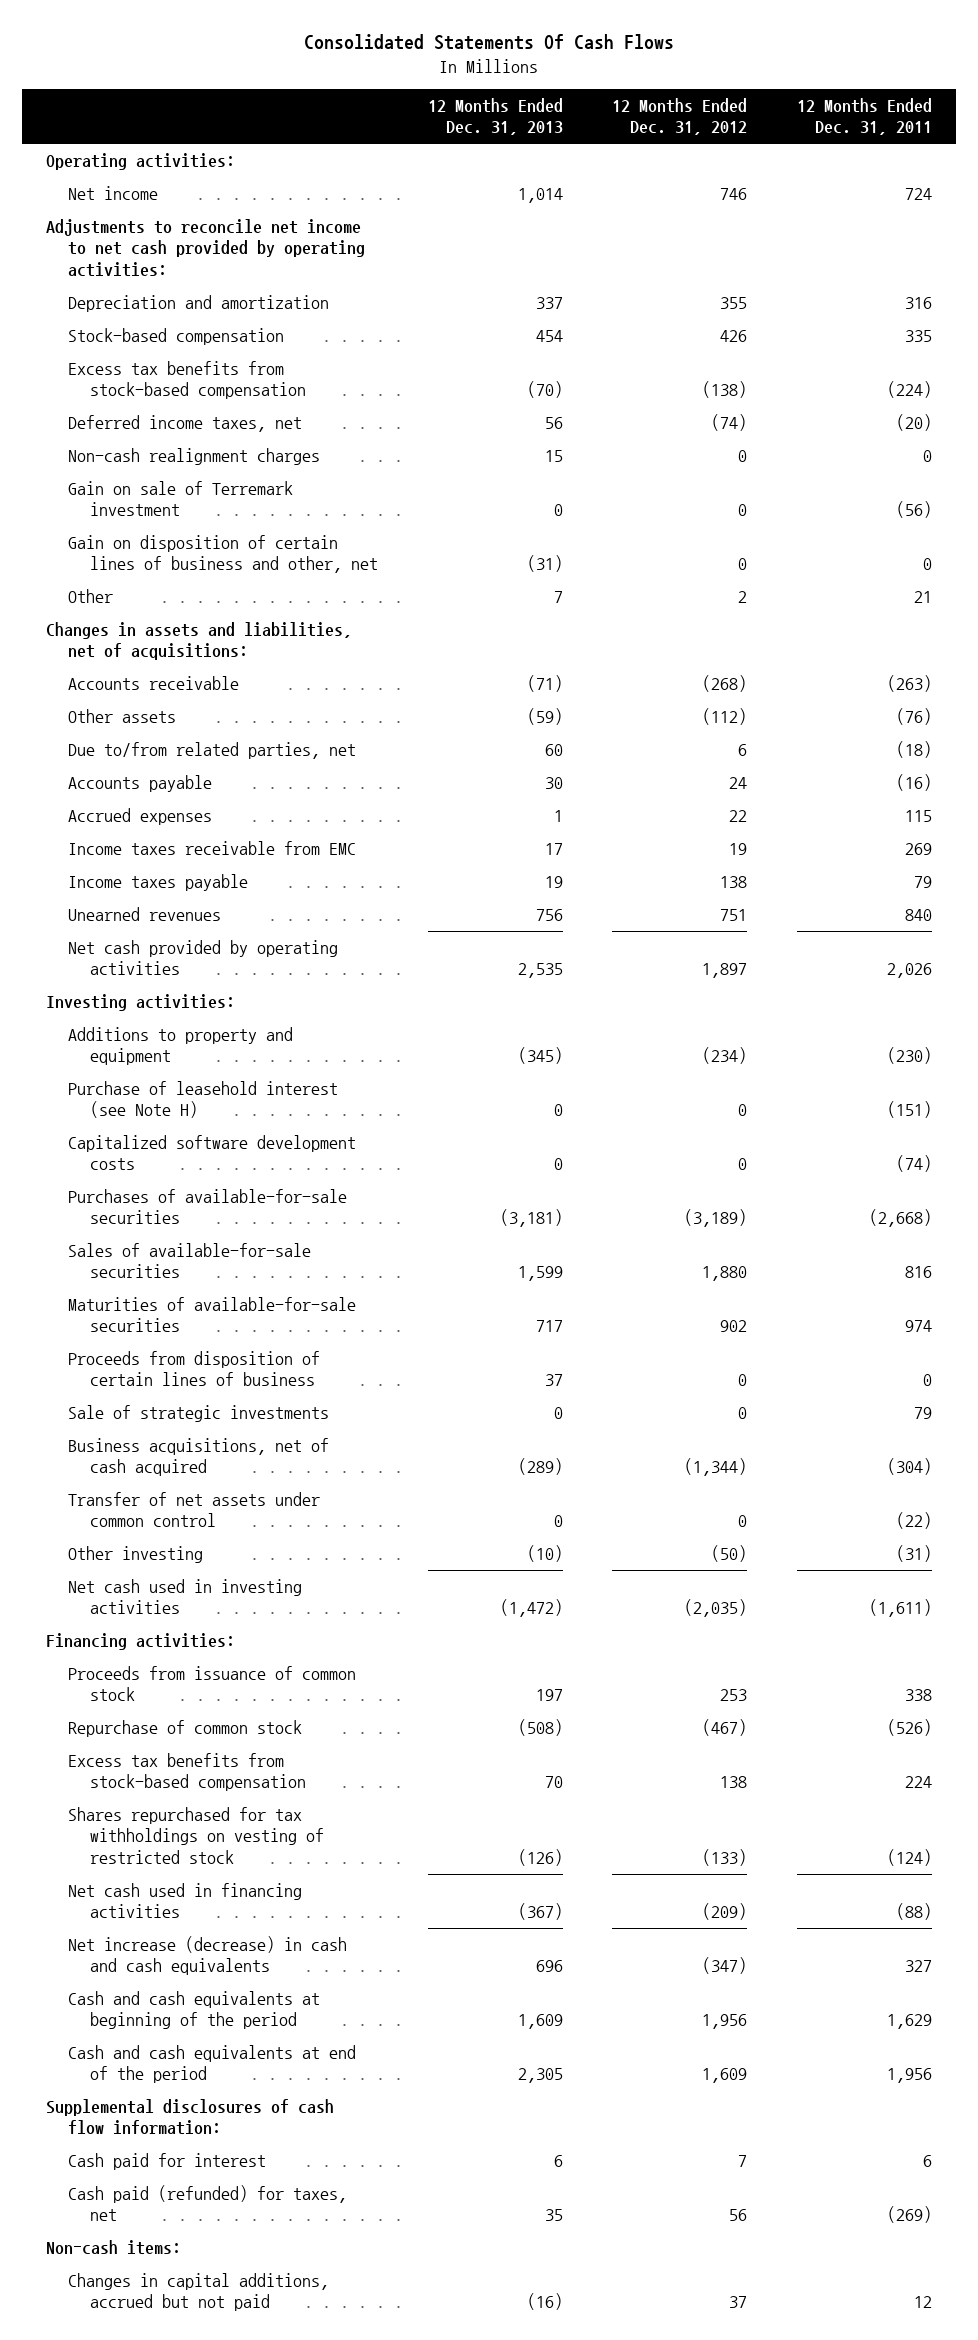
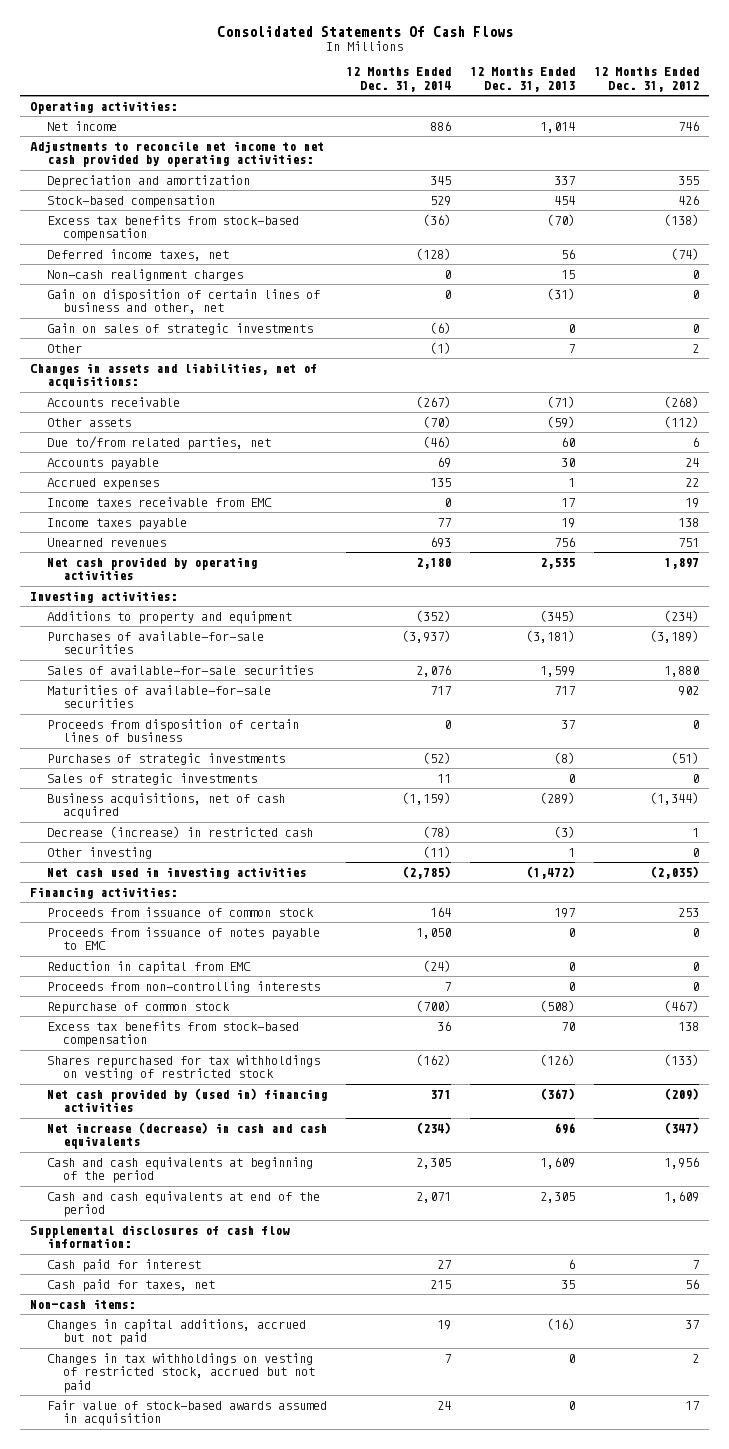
- | 12 Months Ended Dec. 31, 2013 | 12 Months Ended Dec. 31, 2012 | 12 Months Ended Dec. 31, 2011
+ | 12 Months Ended Dec. 31, 2014 | 12 Months Ended Dec. 31, 2013 | 12 Months Ended Dec. 31, 2012
- Gain on sale of Terremark investment | 0 | 0 | (56)
+ Gain on sales of strategic investments | (6) | 0 | 0
- Purchase of leasehold interest (see Note H) | 0 | 0 | (151)
- Capitalized software development costs | 0 | 0 | (74)
- Sale of strategic investments | 0 | 0 | 79
+ Purchases of strategic investments | (52) | (8) | (51)
+ Sales of strategic investments | 11 | 0 | 0
- Transfer of net assets under common control | 0 | 0 | (22)
- Other investing | (10) | (50) | (31)
+ Decrease (increase) in restricted cash | (78) | (3) | 1
+ Other investing | (11) | 1 | 0
+ Proceeds from issuance of notes payable to EMC | 1,050 | 0 | 0
+ Reduction in capital from EMC | (24) | 0 | 0
+ Proceeds from non-controlling interests | 7 | 0 | 0
- Net cash used in financing activities | (367) | (209) | (88)
+ Net cash provided by (used in) financing activities | 371 | (367) | (209)
- Cash paid (refunded) for taxes, net | 35 | 56 | (269)
+ Cash paid for taxes, net | 215 | 35 | 56
+ Changes in tax withholdings on vesting of restricted stock, accrued but not paid | 7 | 0 | 2
+ Fair value of stock-based awards assumed in acquisition | 24 | 0 | 17

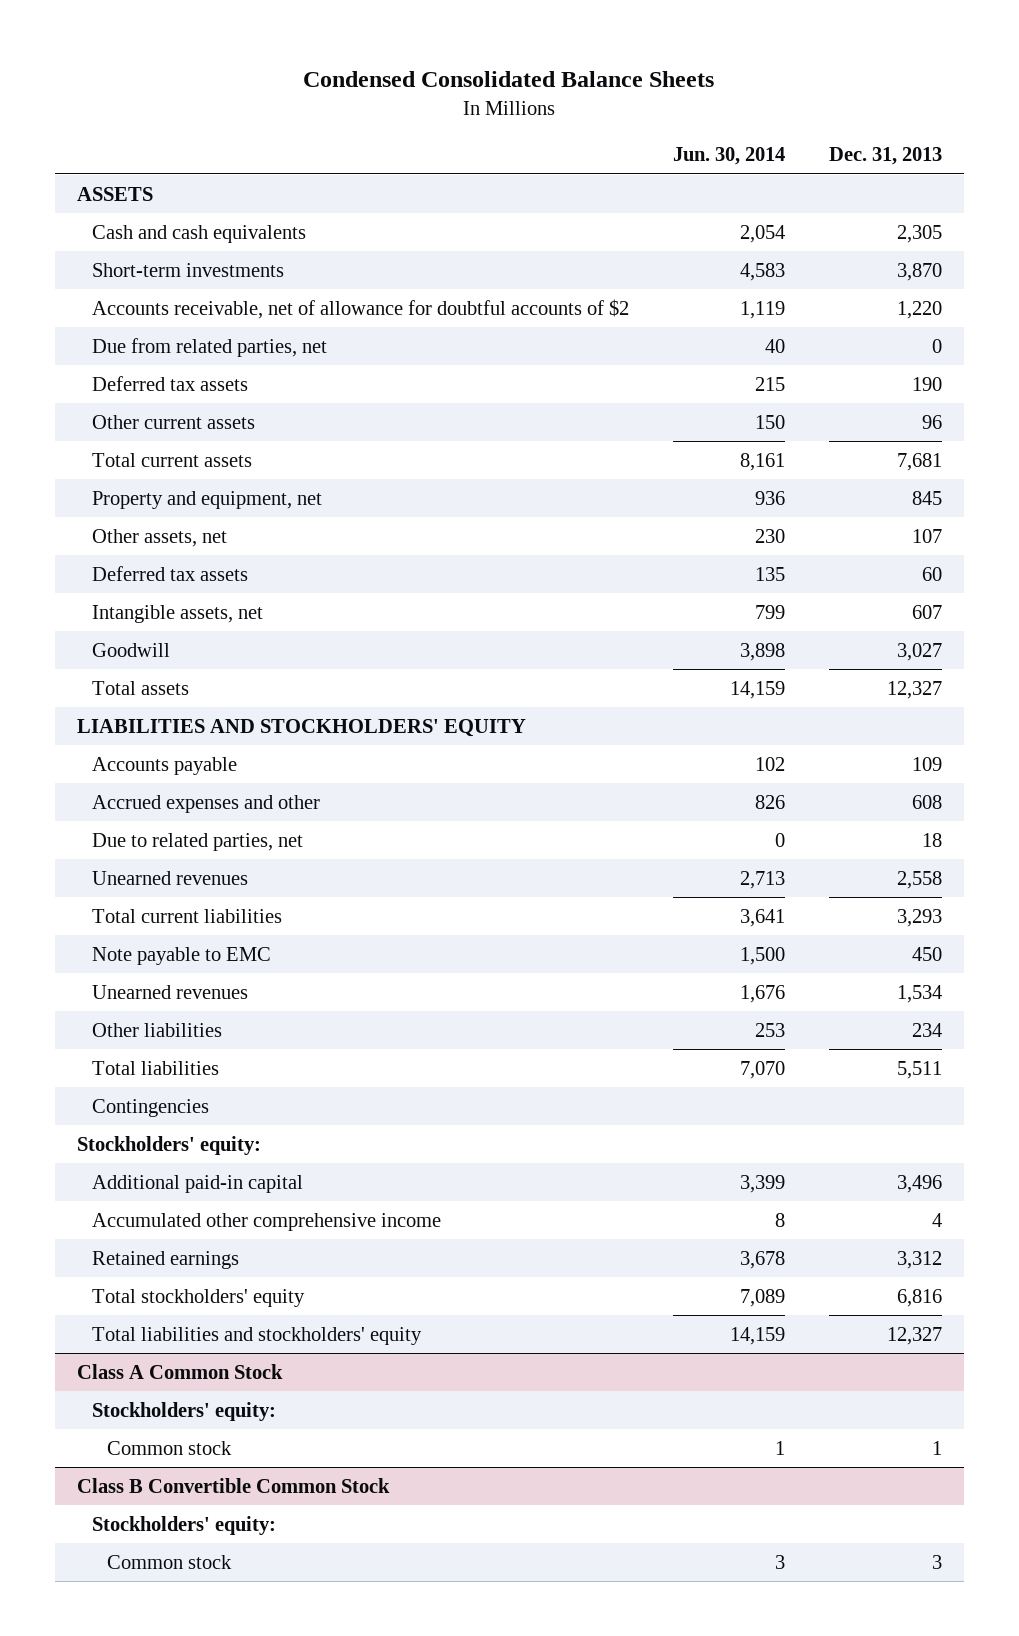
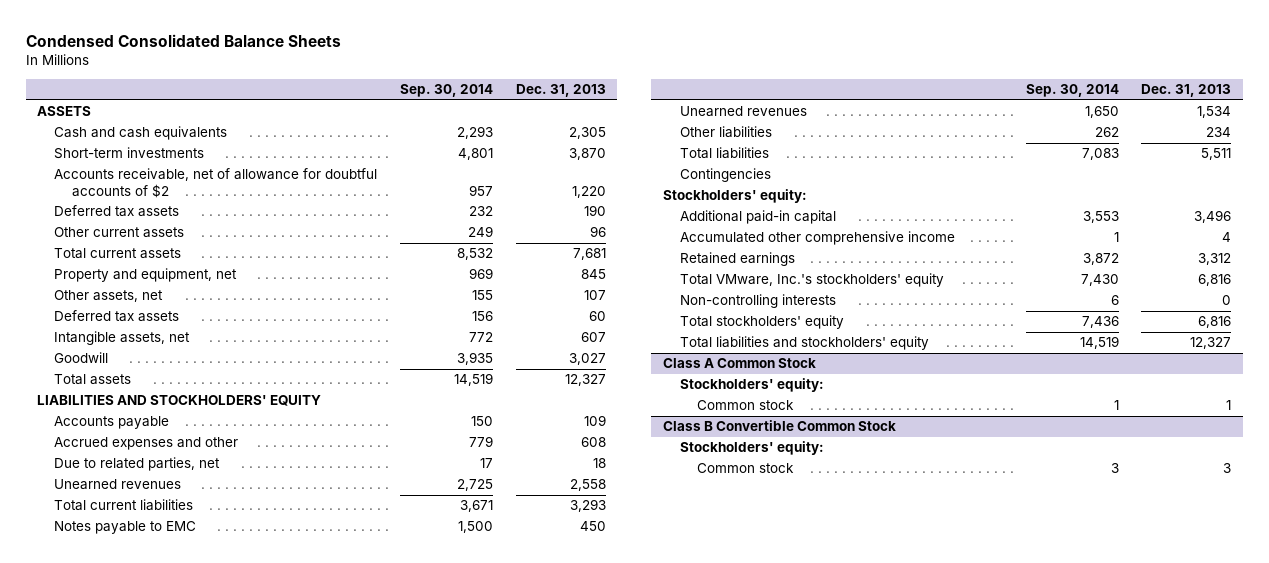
- | Jun. 30, 2014 | Dec. 31, 2013
+ | Sep. 30, 2014 | Dec. 31, 2013
- Due from related parties, net | 40 | 0
- Note payable to EMC | 1,500 | 450
+ Notes payable to EMC | 1,500 | 450
+ Total VMware, Inc.'s stockholders' equity | 7,430 | 6,816
+ Non-controlling interests | 6 | 0

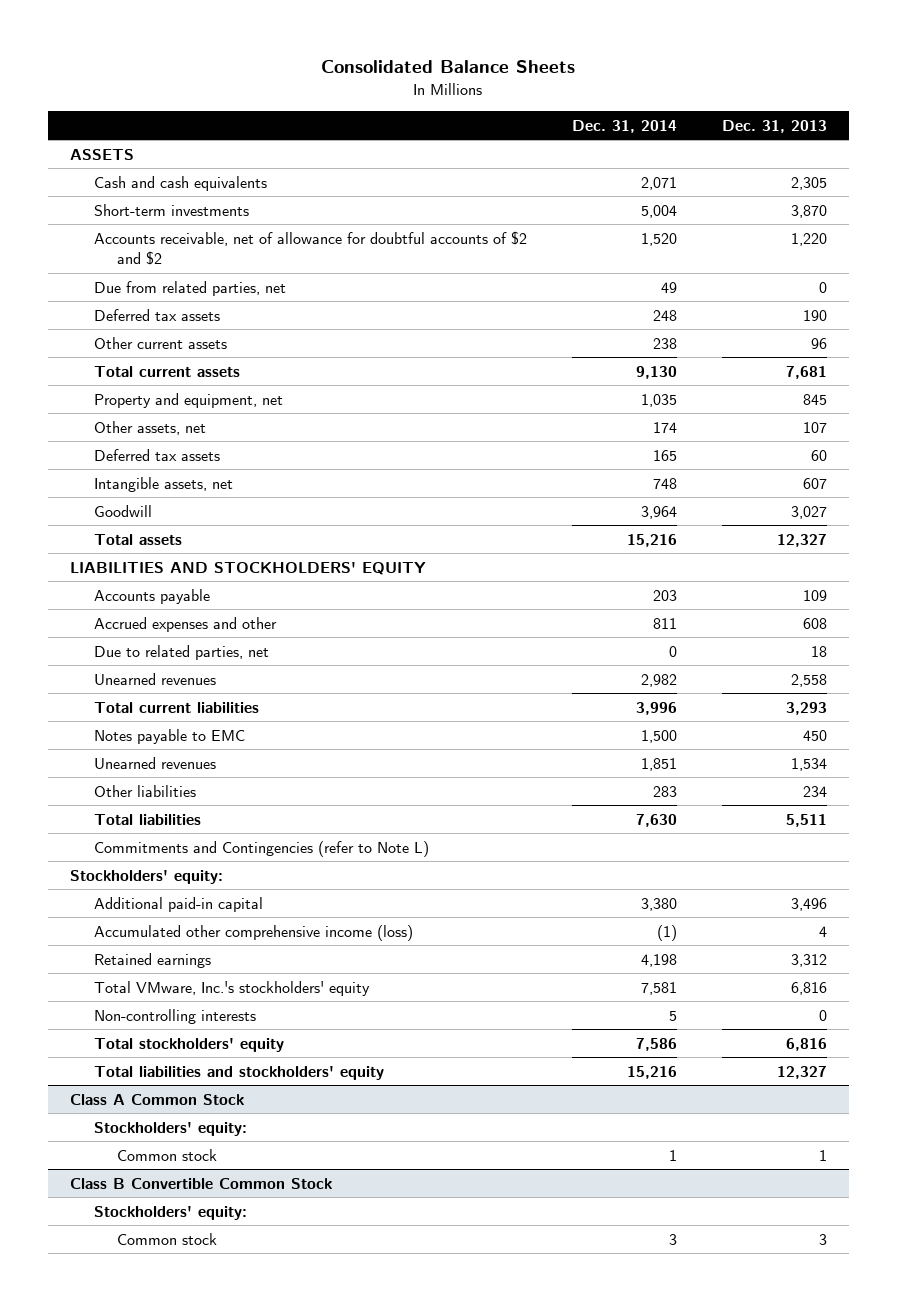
- Condensed Consolidated Balance Sheets
+ Consolidated Balance Sheets
- | Sep. 30, 2014 | Dec. 31, 2013
+ | Dec. 31, 2014 | Dec. 31, 2013
- Accounts receivable, net of allowance for doubtful accounts of $2 | 957 | 1,220
+ Accounts receivable, net of allowance for doubtful accounts of $2 and $2 | 1,520 | 1,220
+ Due from related parties, net | 49 | 0
- Contingencies
+ Commitments and Contingencies (refer to Note L)
- Accumulated other comprehensive income | 1 | 4
+ Accumulated other comprehensive income (loss) | (1) | 4

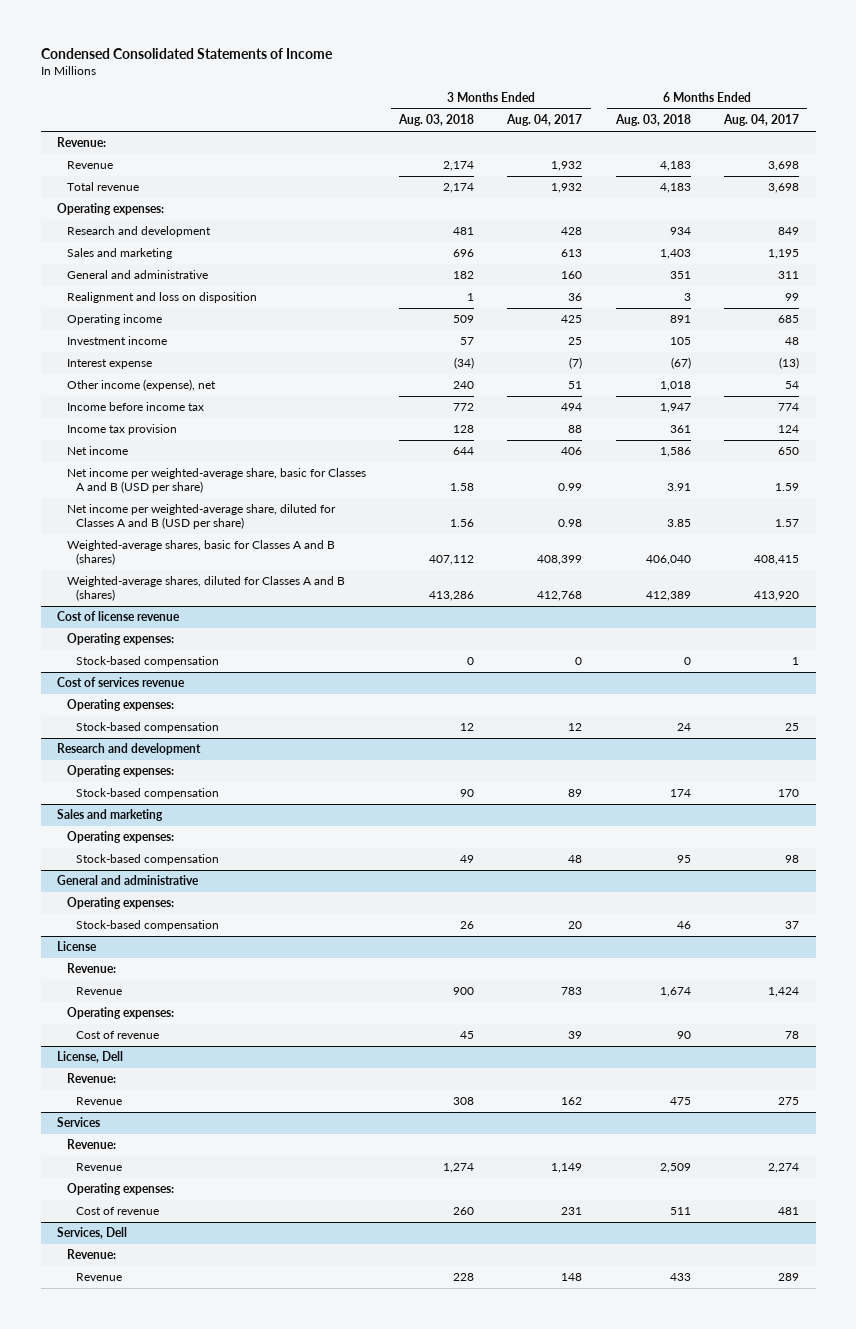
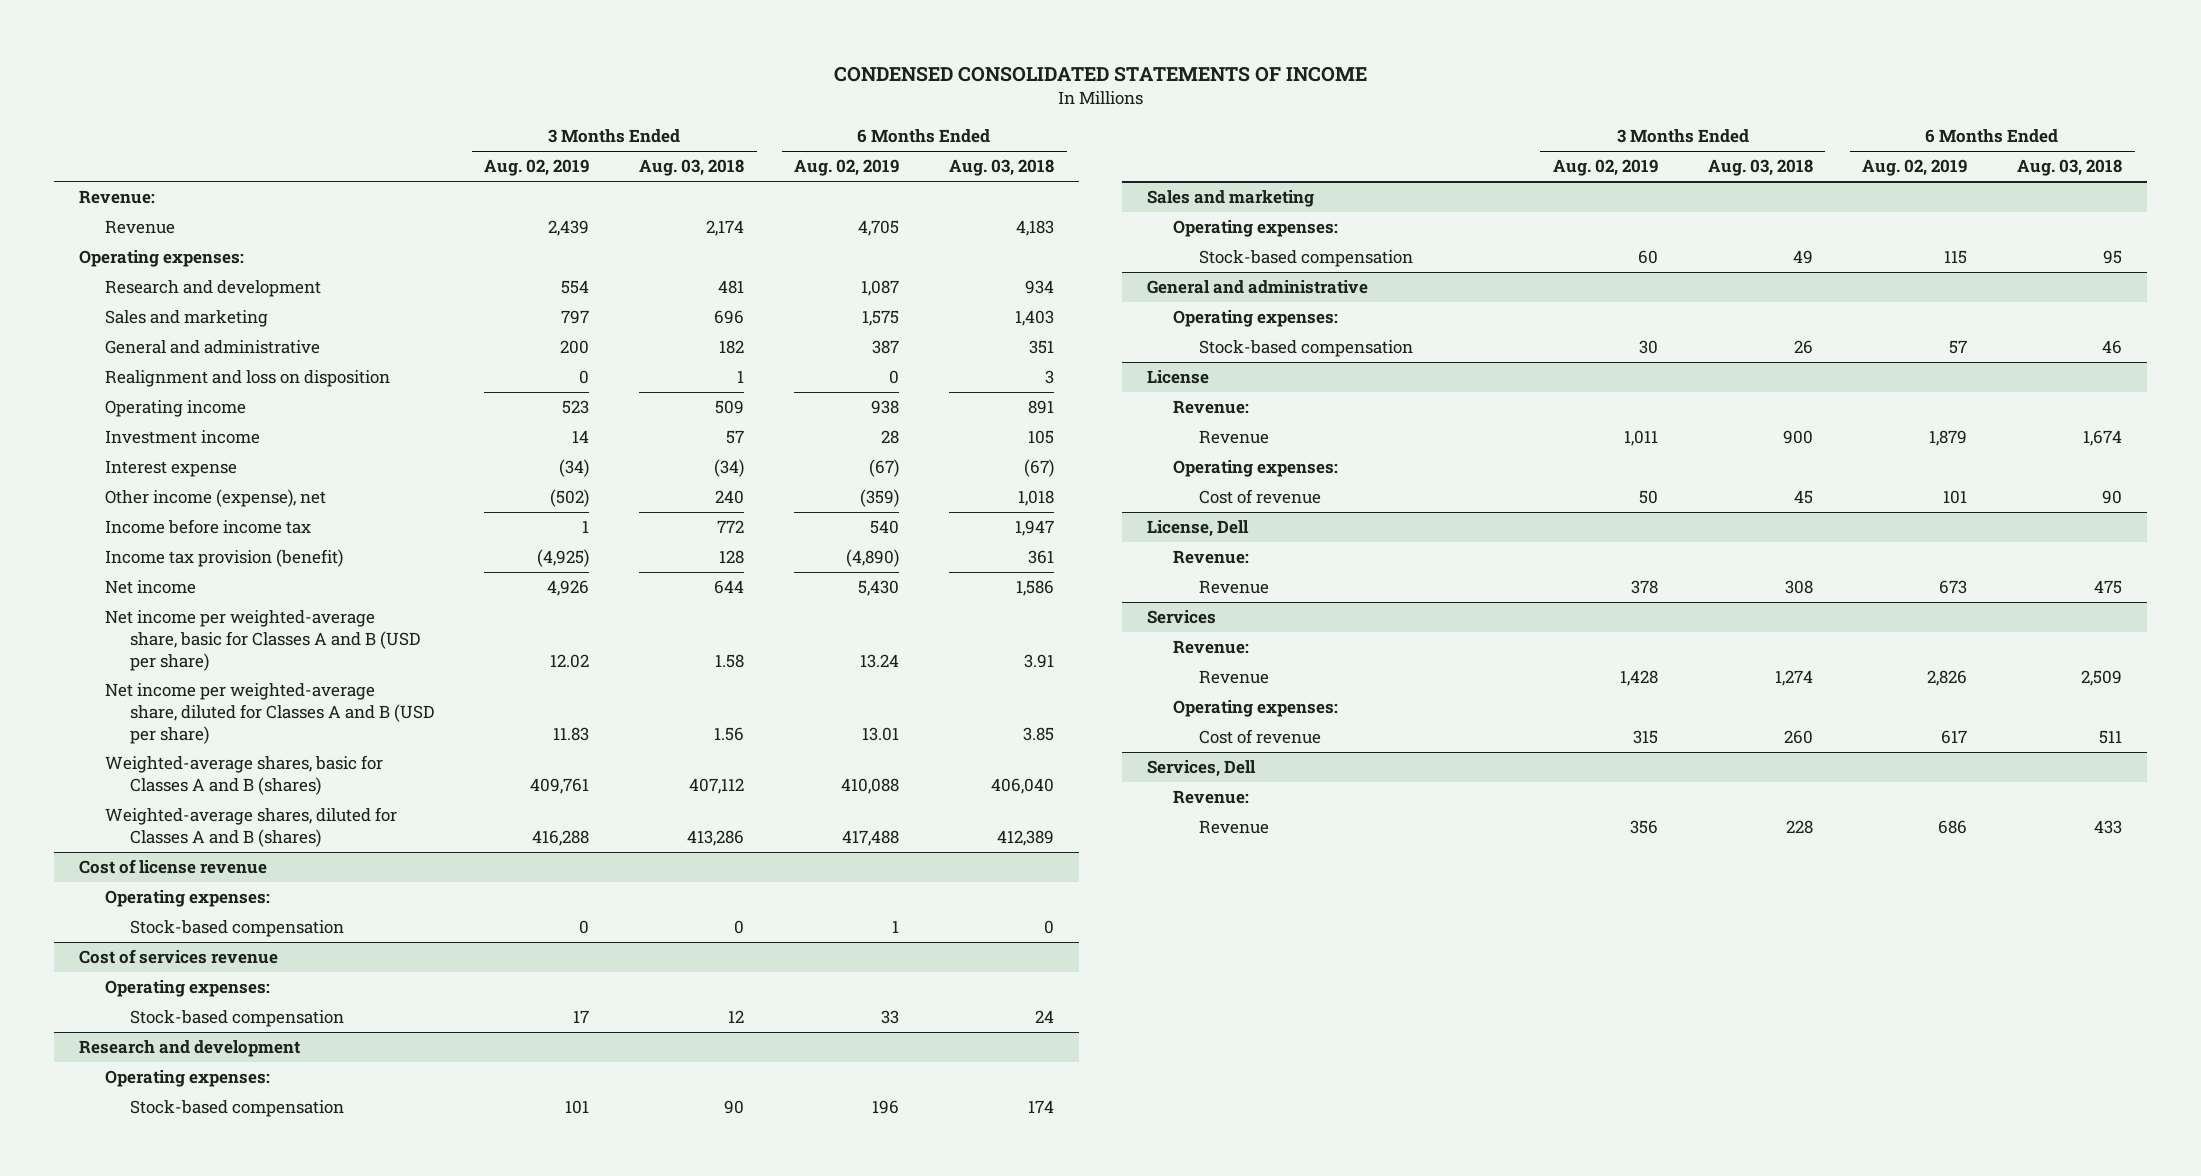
- Condensed Consolidated Statements of Income
+ CONDENSED CONSOLIDATED STATEMENTS OF INCOME
- | 3 Months Ended Aug. 03, 2018 | 3 Months Ended Aug. 04, 2017 | 6 Months Ended Aug. 03, 2018 | 6 Months Ended Aug. 04, 2017
+ | 3 Months Ended Aug. 02, 2019 | 3 Months Ended Aug. 03, 2018 | 6 Months Ended Aug. 02, 2019 | 6 Months Ended Aug. 03, 2018
- Total revenue | 2,174 | 1,932 | 4,183 | 3,698
- Income tax provision | 128 | 88 | 361 | 124
+ Income tax provision (benefit) | (4,925) | 128 | (4,890) | 361

